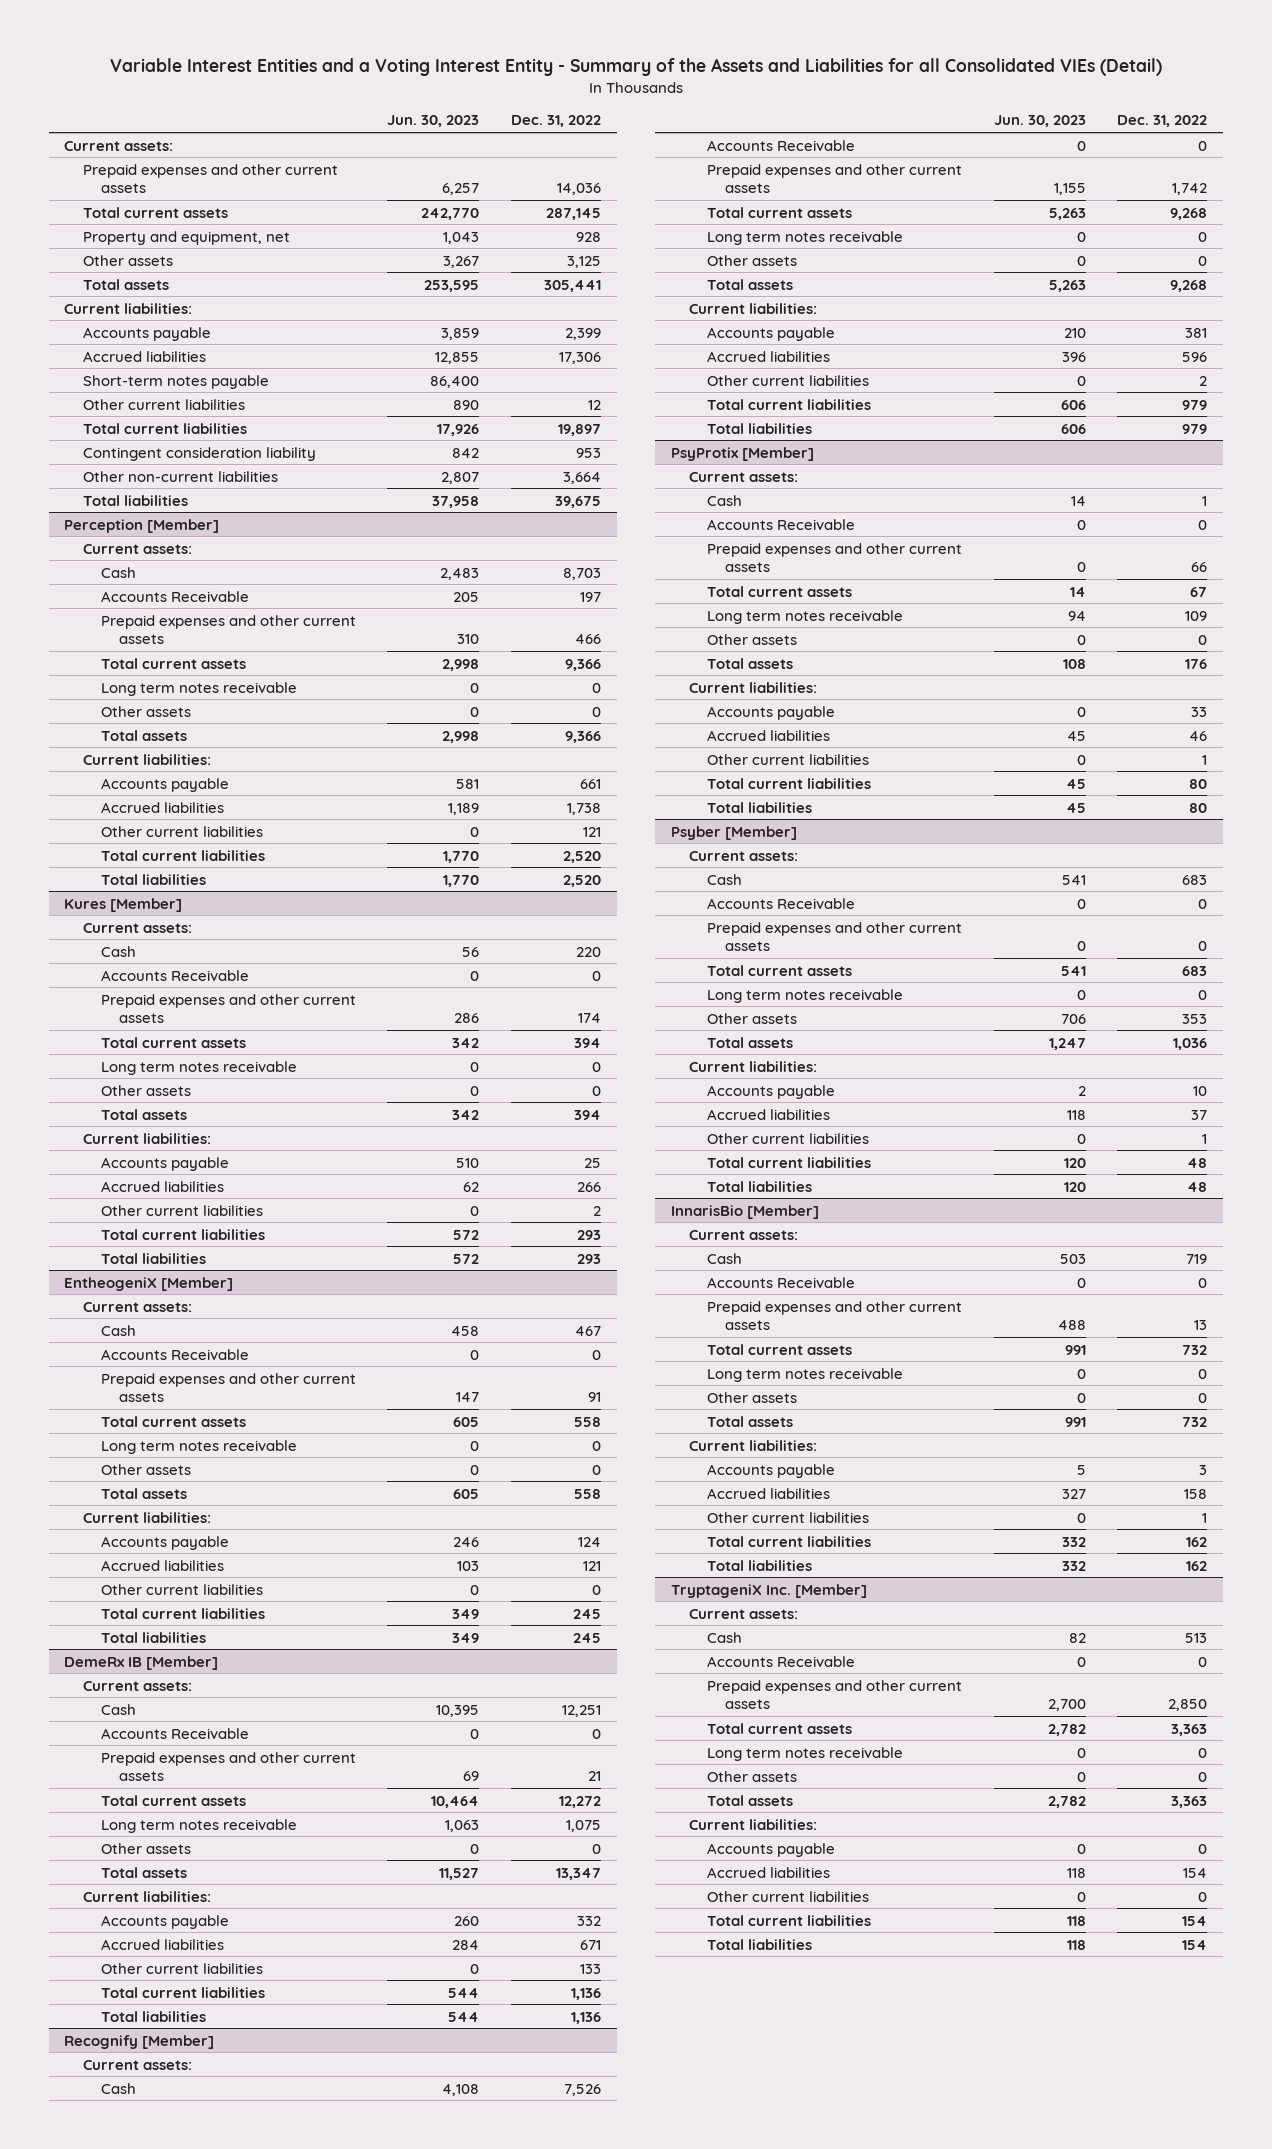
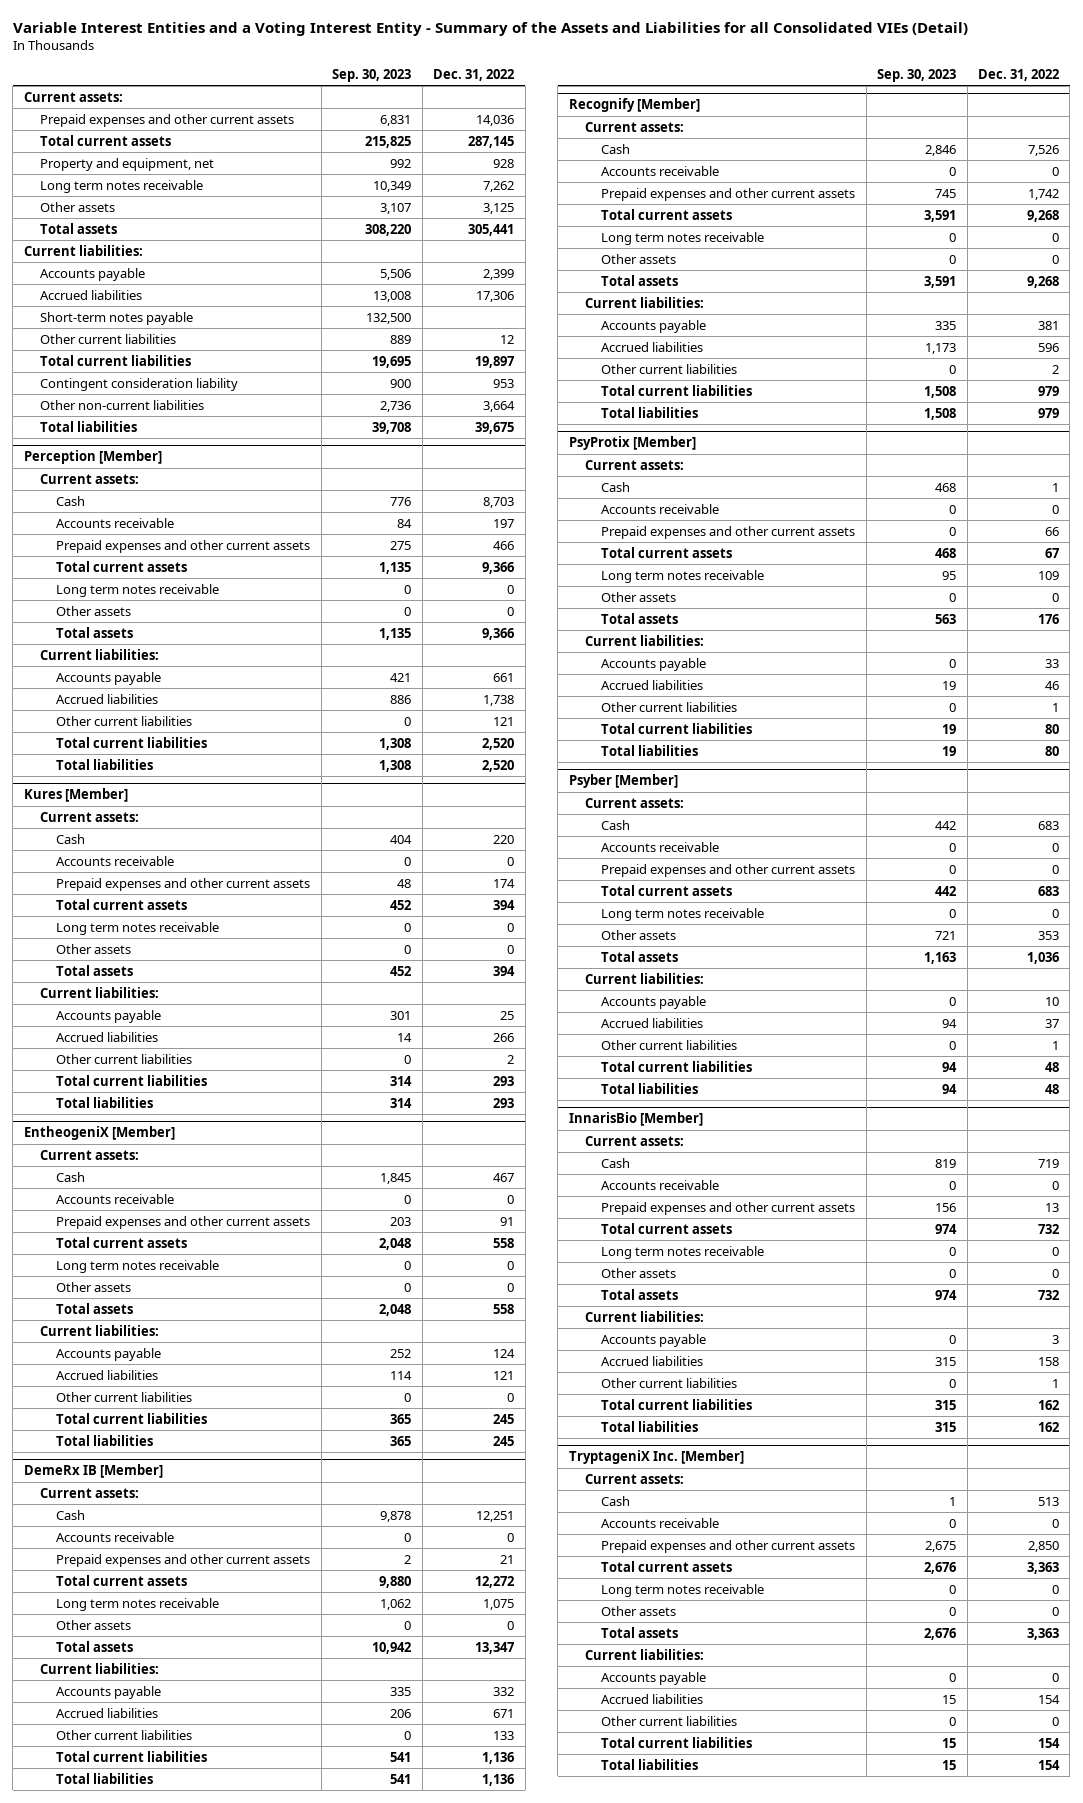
- | Jun. 30, 2023 | Dec. 31, 2022
+ | Sep. 30, 2023 | Dec. 31, 2022
+ Long term notes receivable | 10,349 | 7,262
@ Perception [Member]
- Accounts Receivable | 205 | 197
+ Accounts receivable | 84 | 197
@ Kures [Member]
- Accounts Receivable | 0 | 0
+ Accounts receivable | 0 | 0
@ EntheogeniX [Member]
- Accounts Receivable | 0 | 0
+ Accounts receivable | 0 | 0
@ DemeRx IB [Member]
- Accounts Receivable | 0 | 0
+ Accounts receivable | 0 | 0
@ Recognify [Member]
- Accounts Receivable | 0 | 0
+ Accounts receivable | 0 | 0
@ PsyProtix [Member]
- Accounts Receivable | 0 | 0
+ Accounts receivable | 0 | 0
@ Psyber [Member]
- Accounts Receivable | 0 | 0
+ Accounts receivable | 0 | 0
@ InnarisBio [Member]
- Accounts Receivable | 0 | 0
+ Accounts receivable | 0 | 0
@ TryptageniX Inc. [Member]
- Accounts Receivable | 0 | 0
+ Accounts receivable | 0 | 0

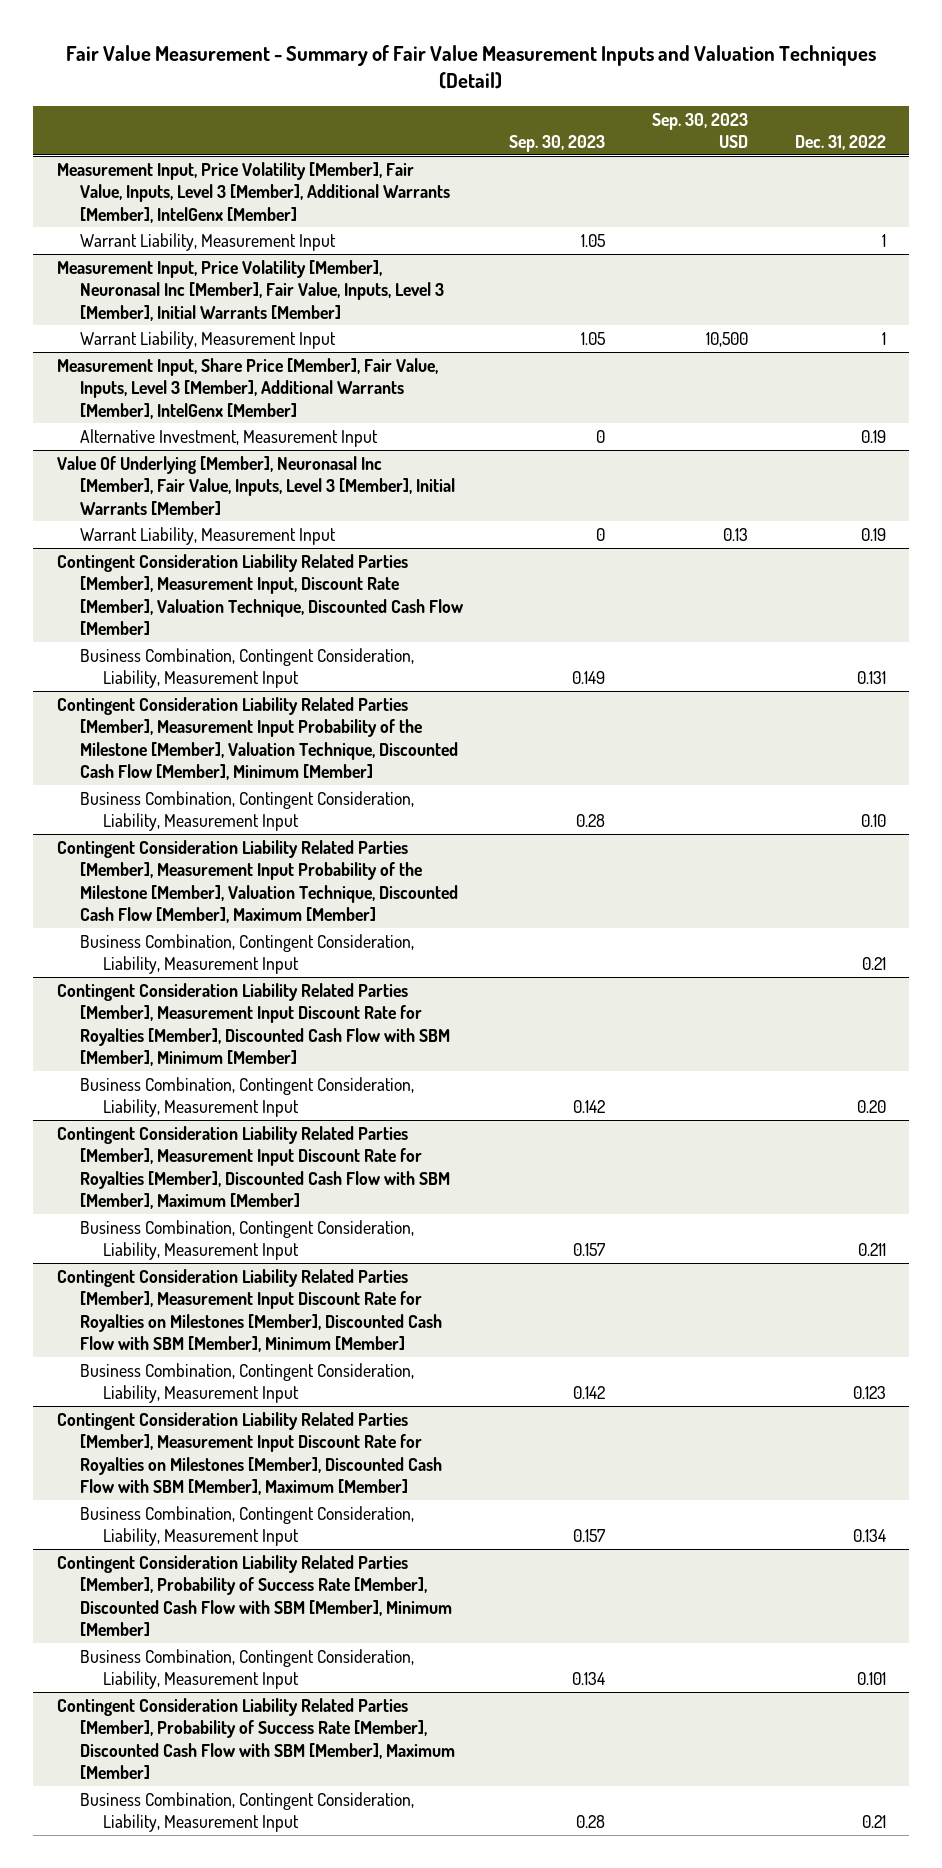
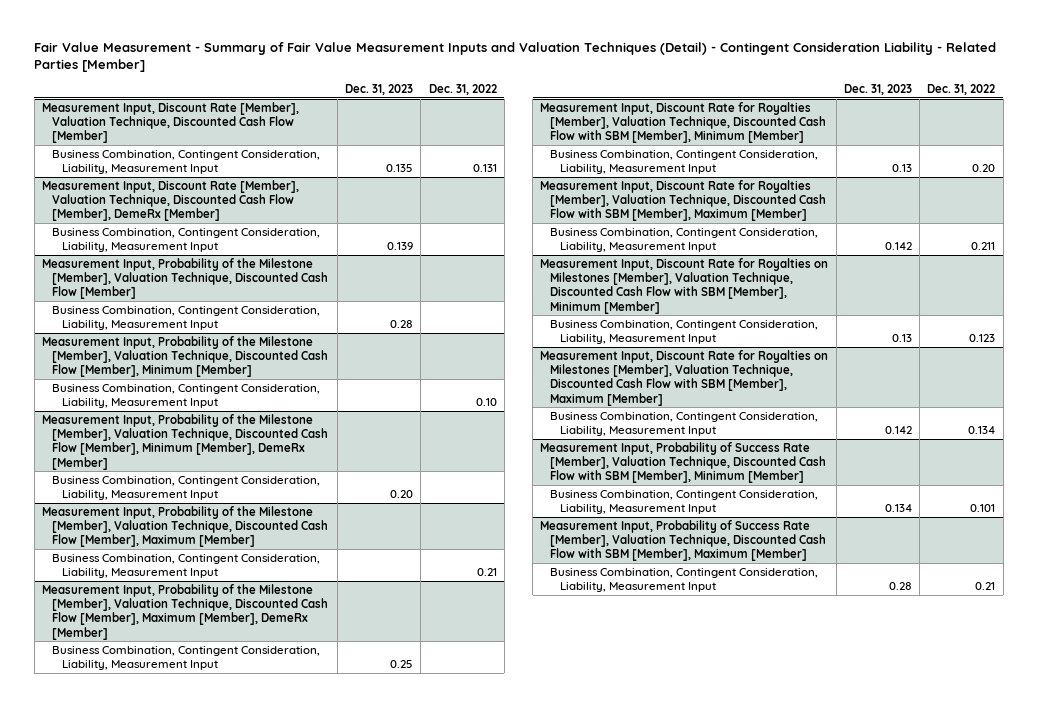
- Fair Value Measurement - Summary of Fair Value Measurement Inputs and Valuation Techniques (Detail)
+ Fair Value Measurement - Summary of Fair Value Measurement Inputs and Valuation Techniques (Detail) - Contingent Consideration Liability - Related Parties [Member]
- | Sep. 30, 2023 | Sep. 30, 2023 USD | Dec. 31, 2022
+ | Dec. 31, 2023 | Dec. 31, 2022
- Measurement Input, Price Volatility [Member], Fair Value, Inputs, Level 3 [Member], Additional Warrants [Member], IntelGenx [Member]
- Warrant Liability, Measurement Input | 1.05 | | 1
- Measurement Input, Price Volatility [Member], Neuronasal Inc [Member], Fair Value, Inputs, Level 3 [Member], Initial Warrants [Member]
- Warrant Liability, Measurement Input | 1.05 | 10,500 | 1
- Measurement Input, Share Price [Member], Fair Value, Inputs, Level 3 [Member], Additional Warrants [Member], IntelGenx [Member]
- Alternative Investment, Measurement Input | 0 | | 0.19
- Value Of Underlying [Member], Neuronasal Inc [Member], Fair Value, Inputs, Level 3 [Member], Initial Warrants [Member]
- Warrant Liability, Measurement Input | 0 | 0.13 | 0.19
- Contingent Consideration Liability Related Parties [Member], Measurement Input, Discount Rate [Member], Valuation Technique, Discounted Cash Flow [Member]
+ Measurement Input, Discount Rate [Member], Valuation Technique, Discounted Cash Flow [Member]
- Contingent Consideration Liability Related Parties [Member], Measurement Input Probability of the Milestone [Member], Valuation Technique, Discounted Cash Flow [Member], Minimum [Member]
+ Measurement Input, Discount Rate [Member], Valuation Technique, Discounted Cash Flow [Member], DemeRx [Member]
+ Business Combination, Contingent Consideration, Liability, Measurement Input | 0.139 |
+ Measurement Input, Probability of the Milestone [Member], Valuation Technique, Discounted Cash Flow [Member]
+ Business Combination, Contingent Consideration, Liability, Measurement Input | 0.28 |
+ Measurement Input, Probability of the Milestone [Member], Valuation Technique, Discounted Cash Flow [Member], Minimum [Member]
- Contingent Consideration Liability Related Parties [Member], Measurement Input Probability of the Milestone [Member], Valuation Technique, Discounted Cash Flow [Member], Maximum [Member]
+ Measurement Input, Probability of the Milestone [Member], Valuation Technique, Discounted Cash Flow [Member], Minimum [Member], DemeRx [Member]
+ Business Combination, Contingent Consideration, Liability, Measurement Input | 0.20 |
+ Measurement Input, Probability of the Milestone [Member], Valuation Technique, Discounted Cash Flow [Member], Maximum [Member]
- Contingent Consideration Liability Related Parties [Member], Measurement Input Discount Rate for Royalties [Member], Discounted Cash Flow with SBM [Member], Minimum [Member]
+ Measurement Input, Probability of the Milestone [Member], Valuation Technique, Discounted Cash Flow [Member], Maximum [Member], DemeRx [Member]
+ Business Combination, Contingent Consideration, Liability, Measurement Input | 0.25 |
+ Measurement Input, Discount Rate for Royalties [Member], Valuation Technique, Discounted Cash Flow with SBM [Member], Minimum [Member]
- Contingent Consideration Liability Related Parties [Member], Measurement Input Discount Rate for Royalties [Member], Discounted Cash Flow with SBM [Member], Maximum [Member]
+ Measurement Input, Discount Rate for Royalties [Member], Valuation Technique, Discounted Cash Flow with SBM [Member], Maximum [Member]
- Contingent Consideration Liability Related Parties [Member], Measurement Input Discount Rate for Royalties on Milestones [Member], Discounted Cash Flow with SBM [Member], Minimum [Member]
+ Measurement Input, Discount Rate for Royalties on Milestones [Member], Valuation Technique, Discounted Cash Flow with SBM [Member], Minimum [Member]
- Contingent Consideration Liability Related Parties [Member], Measurement Input Discount Rate for Royalties on Milestones [Member], Discounted Cash Flow with SBM [Member], Maximum [Member]
+ Measurement Input, Discount Rate for Royalties on Milestones [Member], Valuation Technique, Discounted Cash Flow with SBM [Member], Maximum [Member]
- Contingent Consideration Liability Related Parties [Member], Probability of Success Rate [Member], Discounted Cash Flow with SBM [Member], Minimum [Member]
+ Measurement Input, Probability of Success Rate [Member], Valuation Technique, Discounted Cash Flow with SBM [Member], Minimum [Member]
- Contingent Consideration Liability Related Parties [Member], Probability of Success Rate [Member], Discounted Cash Flow with SBM [Member], Maximum [Member]
+ Measurement Input, Probability of Success Rate [Member], Valuation Technique, Discounted Cash Flow with SBM [Member], Maximum [Member]

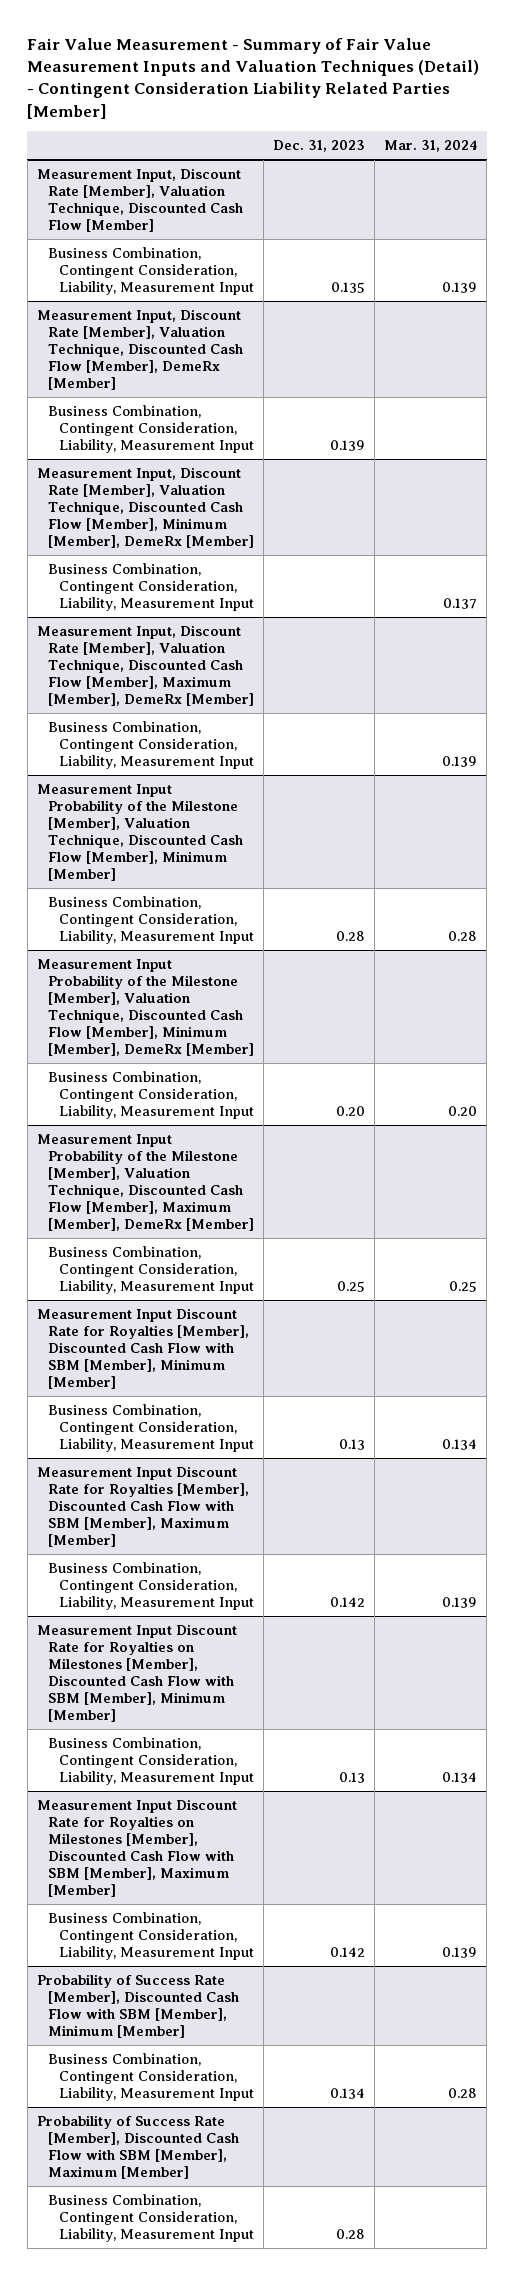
- Fair Value Measurement - Summary of Fair Value Measurement Inputs and Valuation Techniques (Detail) - Contingent Consideration Liability - Related Parties [Member]
+ Fair Value Measurement - Summary of Fair Value Measurement Inputs and Valuation Techniques (Detail) - Contingent Consideration Liability Related Parties [Member]
- | Dec. 31, 2023 | Dec. 31, 2022
+ | Dec. 31, 2023 | Mar. 31, 2024
- Measurement Input, Probability of the Milestone [Member], Valuation Technique, Discounted Cash Flow [Member]
- Business Combination, Contingent Consideration, Liability, Measurement Input | 0.28 |
- Measurement Input, Probability of the Milestone [Member], Valuation Technique, Discounted Cash Flow [Member], Minimum [Member]
+ Measurement Input, Discount Rate [Member], Valuation Technique, Discounted Cash Flow [Member], Minimum [Member], DemeRx [Member]
- Measurement Input, Probability of the Milestone [Member], Valuation Technique, Discounted Cash Flow [Member], Minimum [Member], DemeRx [Member]
- Business Combination, Contingent Consideration, Liability, Measurement Input | 0.20 |
- Measurement Input, Probability of the Milestone [Member], Valuation Technique, Discounted Cash Flow [Member], Maximum [Member]
+ Measurement Input, Discount Rate [Member], Valuation Technique, Discounted Cash Flow [Member], Maximum [Member], DemeRx [Member]
- Measurement Input, Probability of the Milestone [Member], Valuation Technique, Discounted Cash Flow [Member], Maximum [Member], DemeRx [Member]
+ Measurement Input Probability of the Milestone [Member], Valuation Technique, Discounted Cash Flow [Member], Minimum [Member]
+ Business Combination, Contingent Consideration, Liability, Measurement Input | 0.28 | 0.28
+ Measurement Input Probability of the Milestone [Member], Valuation Technique, Discounted Cash Flow [Member], Minimum [Member], DemeRx [Member]
+ Business Combination, Contingent Consideration, Liability, Measurement Input | 0.20 | 0.20
+ Measurement Input Probability of the Milestone [Member], Valuation Technique, Discounted Cash Flow [Member], Maximum [Member], DemeRx [Member]
- Measurement Input, Discount Rate for Royalties [Member], Valuation Technique, Discounted Cash Flow with SBM [Member], Minimum [Member]
+ Measurement Input Discount Rate for Royalties [Member], Discounted Cash Flow with SBM [Member], Minimum [Member]
- Measurement Input, Discount Rate for Royalties [Member], Valuation Technique, Discounted Cash Flow with SBM [Member], Maximum [Member]
+ Measurement Input Discount Rate for Royalties [Member], Discounted Cash Flow with SBM [Member], Maximum [Member]
- Measurement Input, Discount Rate for Royalties on Milestones [Member], Valuation Technique, Discounted Cash Flow with SBM [Member], Minimum [Member]
+ Measurement Input Discount Rate for Royalties on Milestones [Member], Discounted Cash Flow with SBM [Member], Minimum [Member]
- Measurement Input, Discount Rate for Royalties on Milestones [Member], Valuation Technique, Discounted Cash Flow with SBM [Member], Maximum [Member]
+ Measurement Input Discount Rate for Royalties on Milestones [Member], Discounted Cash Flow with SBM [Member], Maximum [Member]
- Measurement Input, Probability of Success Rate [Member], Valuation Technique, Discounted Cash Flow with SBM [Member], Minimum [Member]
+ Probability of Success Rate [Member], Discounted Cash Flow with SBM [Member], Minimum [Member]
- Measurement Input, Probability of Success Rate [Member], Valuation Technique, Discounted Cash Flow with SBM [Member], Maximum [Member]
+ Probability of Success Rate [Member], Discounted Cash Flow with SBM [Member], Maximum [Member]

